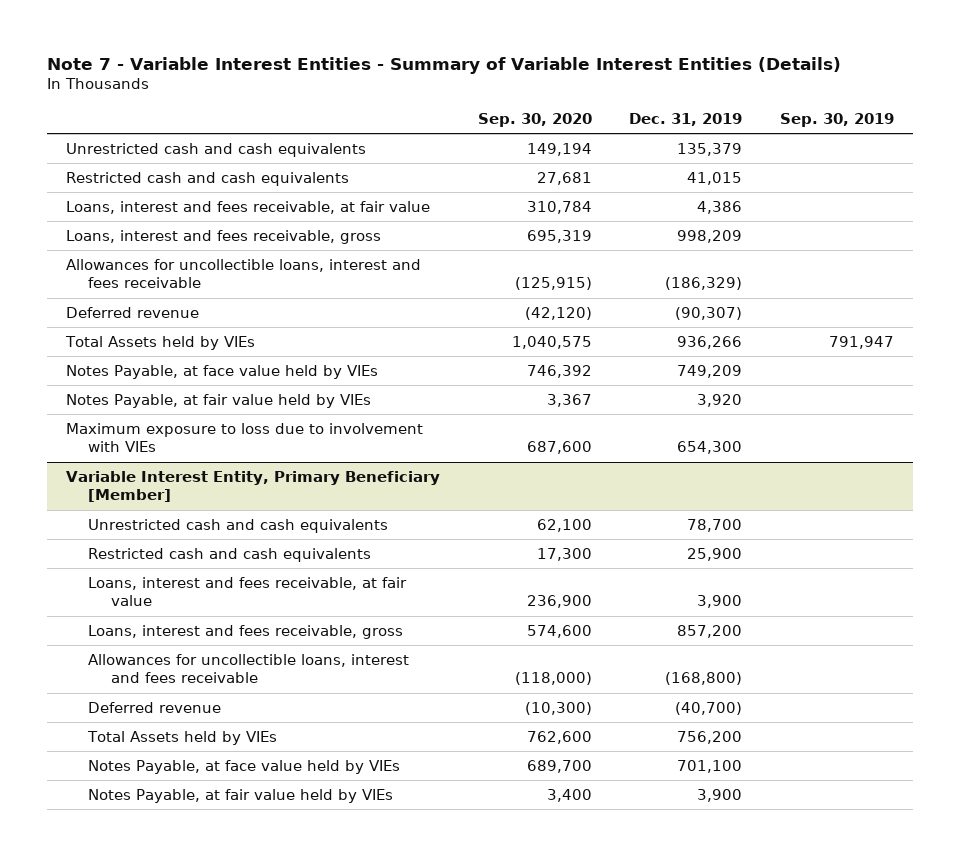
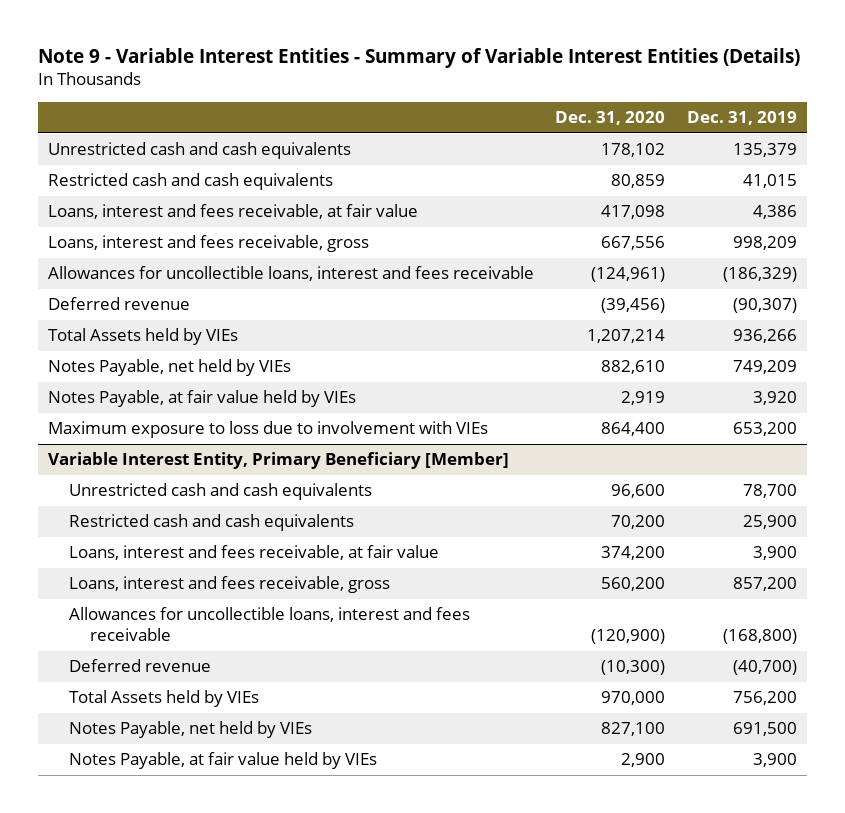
- Note 7 - Variable Interest Entities - Summary of Variable Interest Entities (Details)
+ Note 9 - Variable Interest Entities - Summary of Variable Interest Entities (Details)
- | Sep. 30, 2020 | Dec. 31, 2019 | Sep. 30, 2019
+ | Dec. 31, 2020 | Dec. 31, 2019
- Notes Payable, at face value held by VIEs | 746,392 | 749,209 |
+ Notes Payable, net held by VIEs | 882,610 | 749,209
- Maximum exposure to loss due to involvement with VIEs | 687,600 | 654,300 |
+ Maximum exposure to loss due to involvement with VIEs | 864,400 | 653,200
@ Variable Interest Entity, Primary Beneficiary [Member]
- Notes Payable, at face value held by VIEs | 689,700 | 701,100 |
+ Notes Payable, net held by VIEs | 827,100 | 691,500

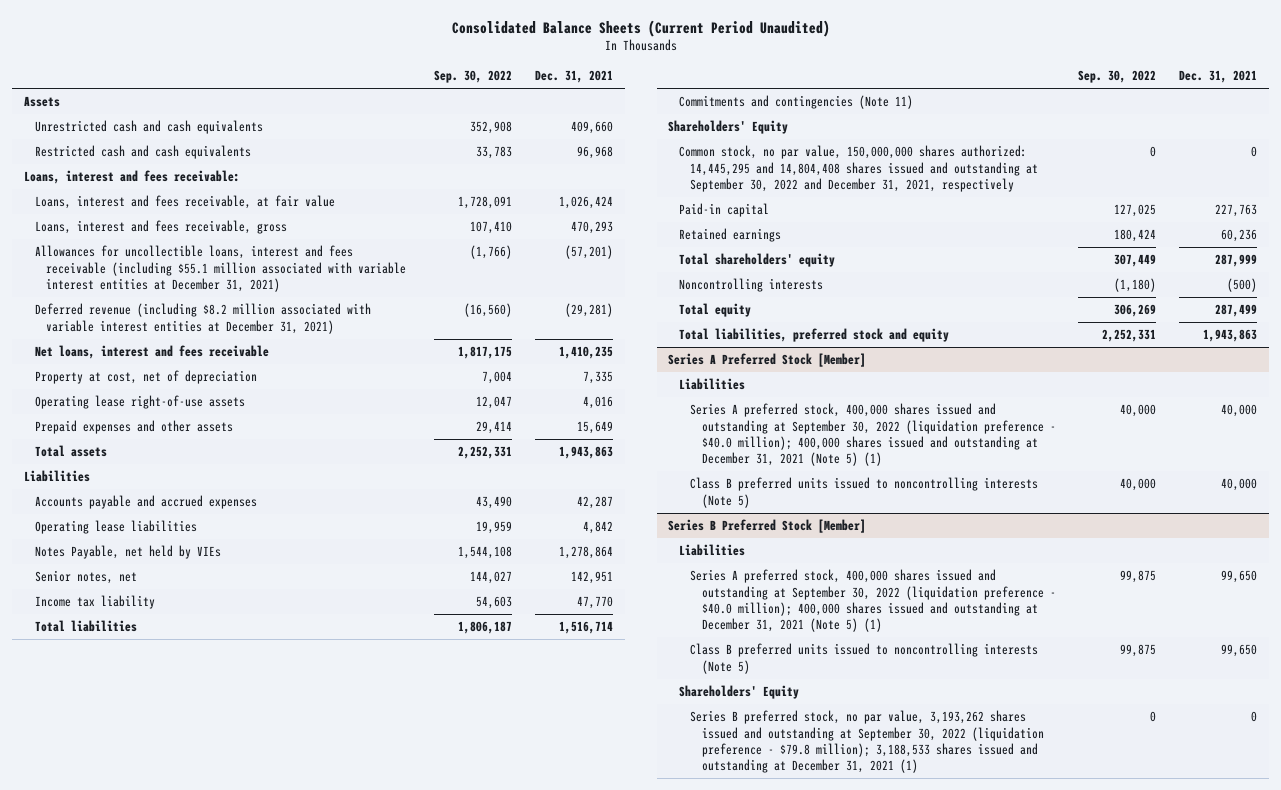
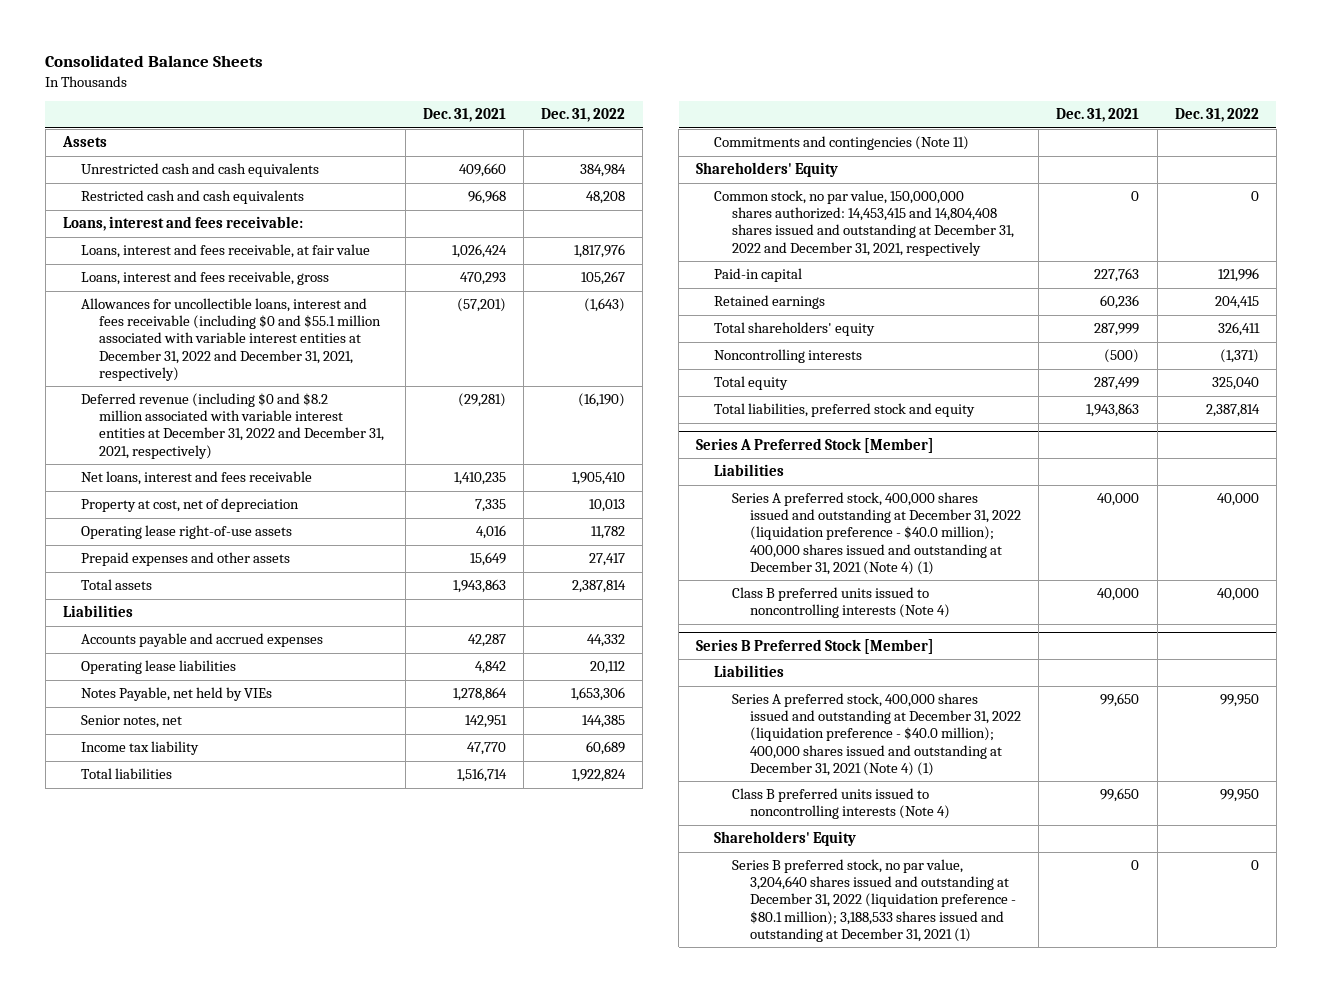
- Consolidated Balance Sheets (Current Period Unaudited)
+ Consolidated Balance Sheets
- | Sep. 30, 2022 | Dec. 31, 2021
+ | Dec. 31, 2021 | Dec. 31, 2022
- Allowances for uncollectible loans, interest and fees receivable (including $55.1 million associated with variable interest entities at December 31, 2021) | (1,766) | (57,201)
- Deferred revenue (including $8.2 million associated with variable interest entities at December 31, 2021) | (16,560) | (29,281)
+ Allowances for uncollectible loans, interest and fees receivable (including $0 and $55.1 million associated with variable interest entities at December 31, 2022 and December 31, 2021, respectively) | (57,201) | (1,643)
+ Deferred revenue (including $0 and $8.2 million associated with variable interest entities at December 31, 2022 and December 31, 2021, respectively) | (29,281) | (16,190)
- Common stock, no par value, 150,000,000 shares authorized: 14,445,295 and 14,804,408 shares issued and outstanding at September 30, 2022 and December 31, 2021, respectively | 0 | 0
+ Common stock, no par value, 150,000,000 shares authorized: 14,453,415 and 14,804,408 shares issued and outstanding at December 31, 2022 and December 31, 2021, respectively | 0 | 0
@ Series A Preferred Stock [Member]
- Series A preferred stock, 400,000 shares issued and outstanding at September 30, 2022 (liquidation preference - $40.0 million); 400,000 shares issued and outstanding at December 31, 2021 (Note 5) (1) | 40,000 | 40,000
- Class B preferred units issued to noncontrolling interests (Note 5) | 40,000 | 40,000
+ Series A preferred stock, 400,000 shares issued and outstanding at December 31, 2022 (liquidation preference - $40.0 million); 400,000 shares issued and outstanding at December 31, 2021 (Note 4) (1) | 40,000 | 40,000
+ Class B preferred units issued to noncontrolling interests (Note 4) | 40,000 | 40,000
@ Series B Preferred Stock [Member]
- Series A preferred stock, 400,000 shares issued and outstanding at September 30, 2022 (liquidation preference - $40.0 million); 400,000 shares issued and outstanding at December 31, 2021 (Note 5) (1) | 99,875 | 99,650
- Class B preferred units issued to noncontrolling interests (Note 5) | 99,875 | 99,650
+ Series A preferred stock, 400,000 shares issued and outstanding at December 31, 2022 (liquidation preference - $40.0 million); 400,000 shares issued and outstanding at December 31, 2021 (Note 4) (1) | 99,650 | 99,950
+ Class B preferred units issued to noncontrolling interests (Note 4) | 99,650 | 99,950
- Series B preferred stock, no par value, 3,193,262 shares issued and outstanding at September 30, 2022 (liquidation preference - $79.8 million); 3,188,533 shares issued and outstanding at December 31, 2021 (1) | 0 | 0
+ Series B preferred stock, no par value, 3,204,640 shares issued and outstanding at December 31, 2022 (liquidation preference - $80.1 million); 3,188,533 shares issued and outstanding at December 31, 2021 (1) | 0 | 0

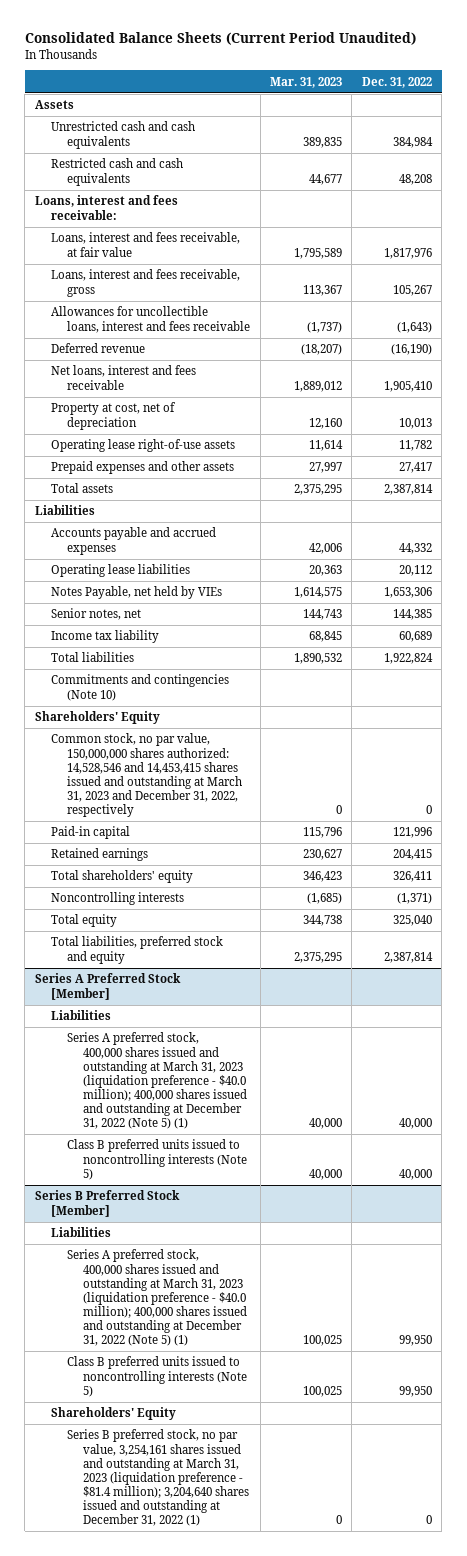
- Consolidated Balance Sheets
+ Consolidated Balance Sheets (Current Period Unaudited)
- | Dec. 31, 2021 | Dec. 31, 2022
+ | Mar. 31, 2023 | Dec. 31, 2022
- Allowances for uncollectible loans, interest and fees receivable (including $0 and $55.1 million associated with variable interest entities at December 31, 2022 and December 31, 2021, respectively) | (57,201) | (1,643)
- Deferred revenue (including $0 and $8.2 million associated with variable interest entities at December 31, 2022 and December 31, 2021, respectively) | (29,281) | (16,190)
+ Allowances for uncollectible loans, interest and fees receivable | (1,737) | (1,643)
+ Deferred revenue | (18,207) | (16,190)
- Commitments and contingencies (Note 11)
+ Commitments and contingencies (Note 10)
- Common stock, no par value, 150,000,000 shares authorized: 14,453,415 and 14,804,408 shares issued and outstanding at December 31, 2022 and December 31, 2021, respectively | 0 | 0
+ Common stock, no par value, 150,000,000 shares authorized: 14,528,546 and 14,453,415 shares issued and outstanding at March 31, 2023 and December 31, 2022, respectively | 0 | 0
@ Series A Preferred Stock [Member]
- Series A preferred stock, 400,000 shares issued and outstanding at December 31, 2022 (liquidation preference - $40.0 million); 400,000 shares issued and outstanding at December 31, 2021 (Note 4) (1) | 40,000 | 40,000
- Class B preferred units issued to noncontrolling interests (Note 4) | 40,000 | 40,000
+ Series A preferred stock, 400,000 shares issued and outstanding at March 31, 2023 (liquidation preference - $40.0 million); 400,000 shares issued and outstanding at December 31, 2022 (Note 5) (1) | 40,000 | 40,000
+ Class B preferred units issued to noncontrolling interests (Note 5) | 40,000 | 40,000
@ Series B Preferred Stock [Member]
- Series A preferred stock, 400,000 shares issued and outstanding at December 31, 2022 (liquidation preference - $40.0 million); 400,000 shares issued and outstanding at December 31, 2021 (Note 4) (1) | 99,650 | 99,950
- Class B preferred units issued to noncontrolling interests (Note 4) | 99,650 | 99,950
+ Series A preferred stock, 400,000 shares issued and outstanding at March 31, 2023 (liquidation preference - $40.0 million); 400,000 shares issued and outstanding at December 31, 2022 (Note 5) (1) | 100,025 | 99,950
+ Class B preferred units issued to noncontrolling interests (Note 5) | 100,025 | 99,950
- Series B preferred stock, no par value, 3,204,640 shares issued and outstanding at December 31, 2022 (liquidation preference - $80.1 million); 3,188,533 shares issued and outstanding at December 31, 2021 (1) | 0 | 0
+ Series B preferred stock, no par value, 3,254,161 shares issued and outstanding at March 31, 2023 (liquidation preference - $81.4 million); 3,204,640 shares issued and outstanding at December 31, 2022 (1) | 0 | 0

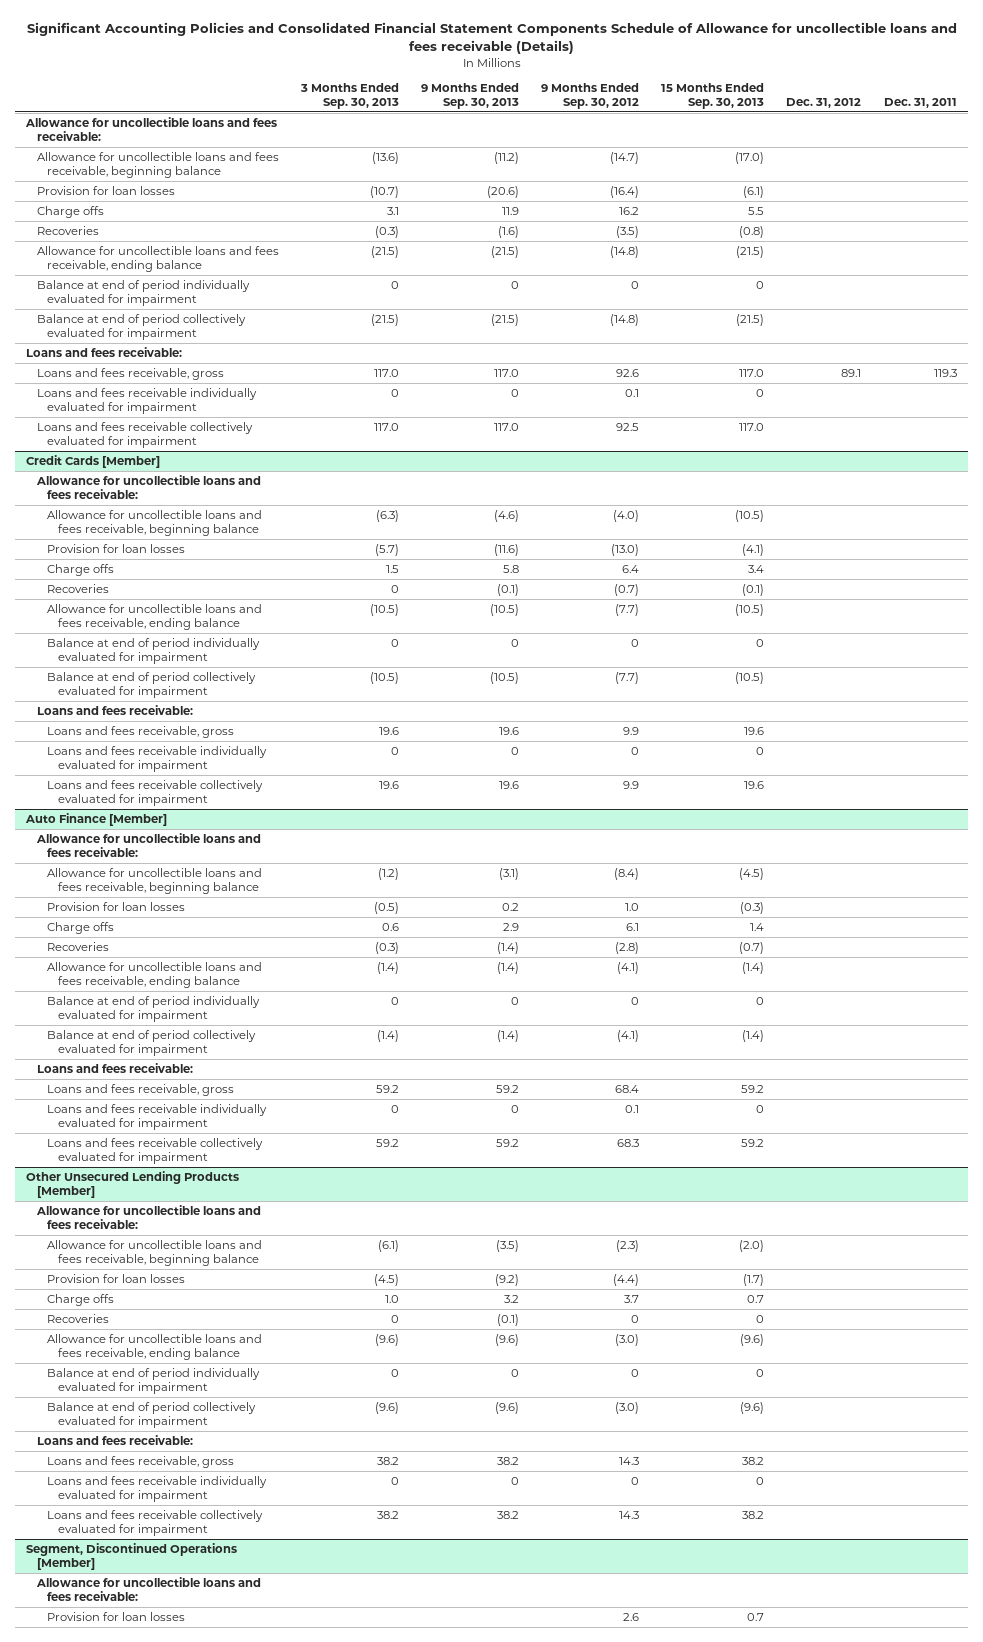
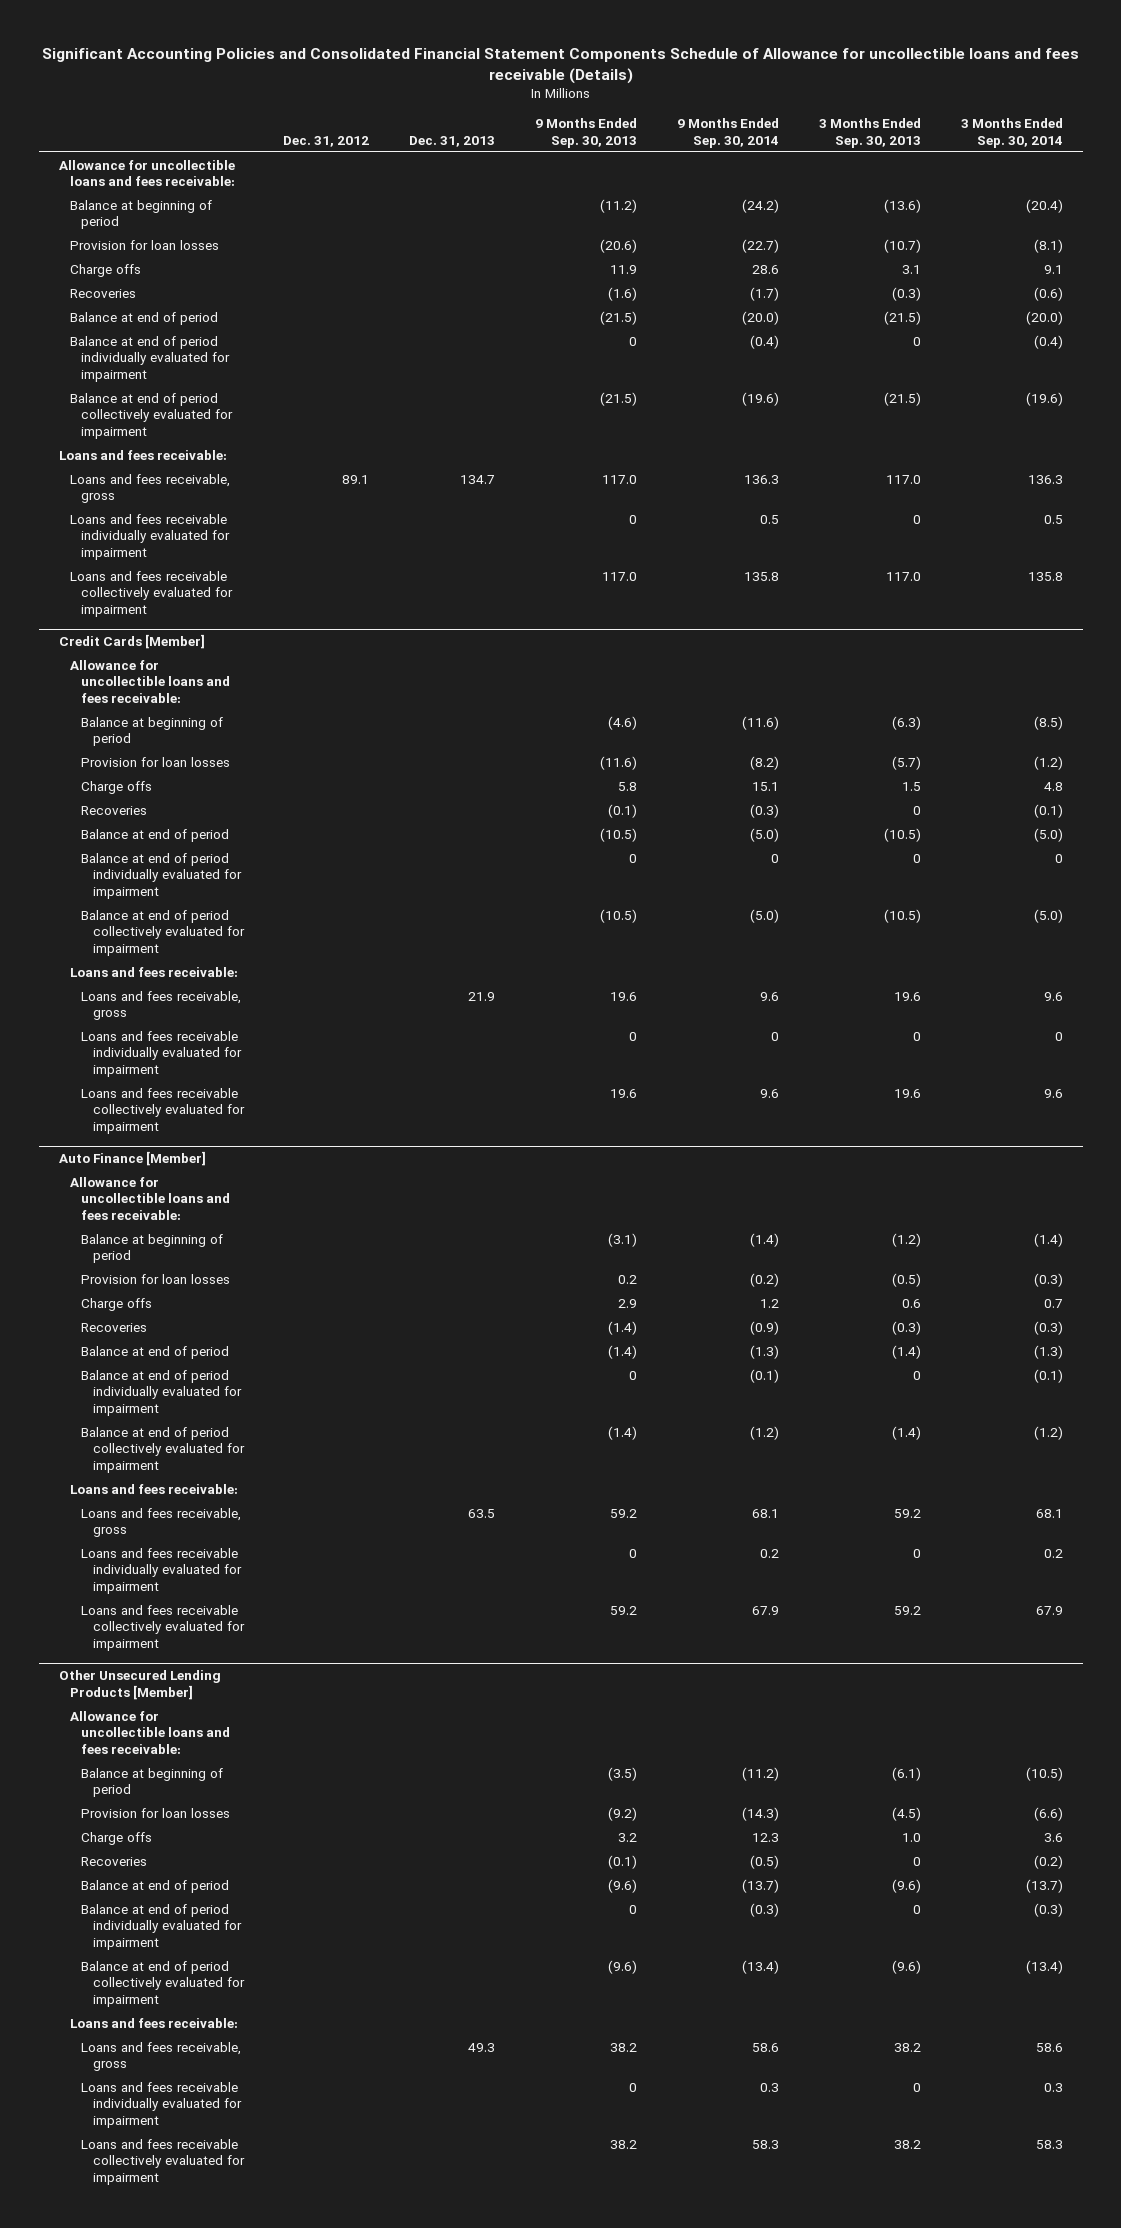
- | 3 Months Ended Sep. 30, 2013 | 9 Months Ended Sep. 30, 2013 | 9 Months Ended Sep. 30, 2012 | 15 Months Ended Sep. 30, 2013 | Dec. 31, 2012 | Dec. 31, 2011
+ | Dec. 31, 2012 | Dec. 31, 2013 | 9 Months Ended Sep. 30, 2013 | 9 Months Ended Sep. 30, 2014 | 3 Months Ended Sep. 30, 2013 | 3 Months Ended Sep. 30, 2014
- Allowance for uncollectible loans and fees receivable, beginning balance | (13.6) | (11.2) | (14.7) | (17.0) | |
+ Balance at beginning of period | | | (11.2) | (24.2) | (13.6) | (20.4)
- Allowance for uncollectible loans and fees receivable, ending balance | (21.5) | (21.5) | (14.8) | (21.5) | |
+ Balance at end of period | | | (21.5) | (20.0) | (21.5) | (20.0)
@ Credit Cards [Member]
- Allowance for uncollectible loans and fees receivable, beginning balance | (6.3) | (4.6) | (4.0) | (10.5) | |
+ Balance at beginning of period | | | (4.6) | (11.6) | (6.3) | (8.5)
- Allowance for uncollectible loans and fees receivable, ending balance | (10.5) | (10.5) | (7.7) | (10.5) | |
+ Balance at end of period | | | (10.5) | (5.0) | (10.5) | (5.0)
@ Auto Finance [Member]
- Allowance for uncollectible loans and fees receivable, beginning balance | (1.2) | (3.1) | (8.4) | (4.5) | |
+ Balance at beginning of period | | | (3.1) | (1.4) | (1.2) | (1.4)
- Allowance for uncollectible loans and fees receivable, ending balance | (1.4) | (1.4) | (4.1) | (1.4) | |
+ Balance at end of period | | | (1.4) | (1.3) | (1.4) | (1.3)
@ Other Unsecured Lending Products [Member]
- Allowance for uncollectible loans and fees receivable, beginning balance | (6.1) | (3.5) | (2.3) | (2.0) | |
+ Balance at beginning of period | | | (3.5) | (11.2) | (6.1) | (10.5)
- Allowance for uncollectible loans and fees receivable, ending balance | (9.6) | (9.6) | (3.0) | (9.6) | |
+ Balance at end of period | | | (9.6) | (13.7) | (9.6) | (13.7)
- Segment, Discontinued Operations [Member]
- Allowance for uncollectible loans and fees receivable:
- Provision for loan losses | | | 2.6 | 0.7 | |

